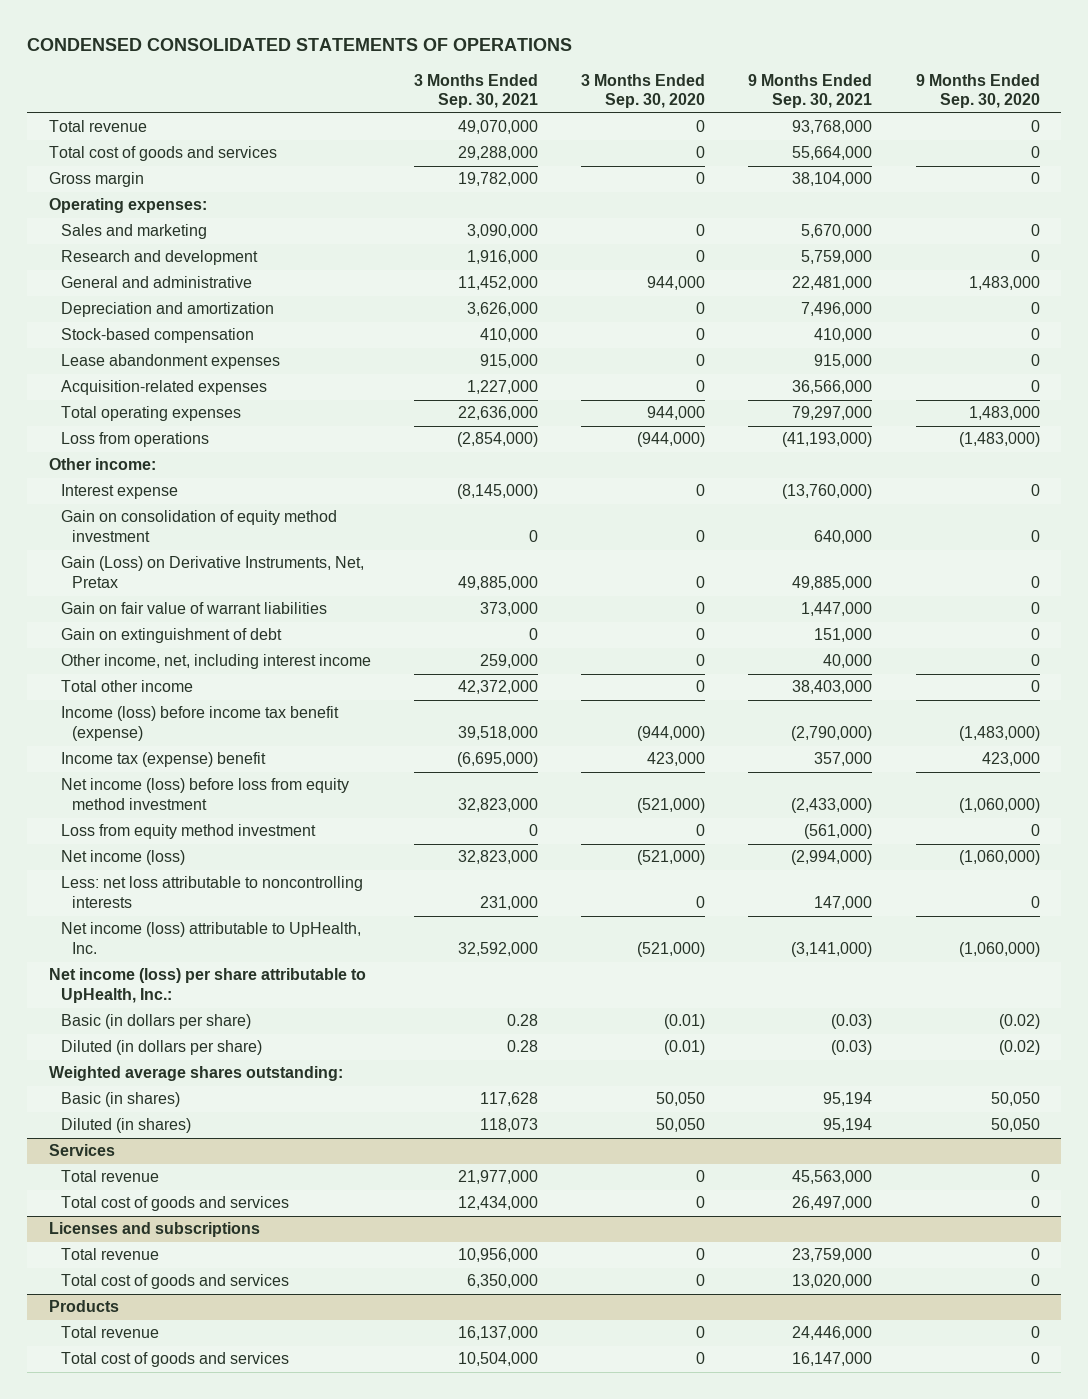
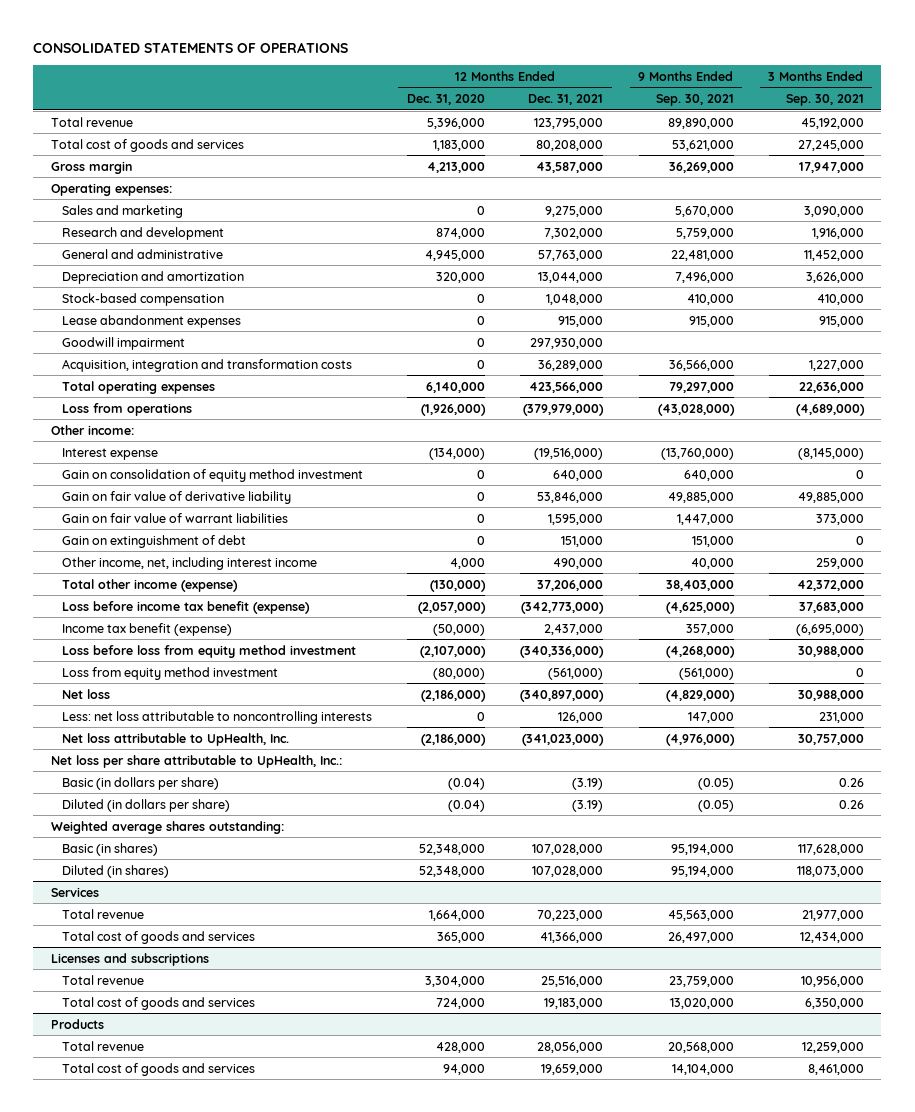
- CONDENSED CONSOLIDATED STATEMENTS OF OPERATIONS
+ CONSOLIDATED STATEMENTS OF OPERATIONS
- | 3 Months Ended Sep. 30, 2021 | 3 Months Ended Sep. 30, 2020 | 9 Months Ended Sep. 30, 2021 | 9 Months Ended Sep. 30, 2020
+ | 12 Months Ended Dec. 31, 2020 | 12 Months Ended Dec. 31, 2021 | 9 Months Ended Sep. 30, 2021 | 3 Months Ended Sep. 30, 2021
- Total revenue | 49,070,000 | 0 | 93,768,000 | 0
- Total cost of goods and services | 29,288,000 | 0 | 55,664,000 | 0
- Gross margin | 19,782,000 | 0 | 38,104,000 | 0
+ Total revenue | 5,396,000 | 123,795,000 | 89,890,000 | 45,192,000
+ Total cost of goods and services | 1,183,000 | 80,208,000 | 53,621,000 | 27,245,000
+ Gross margin | 4,213,000 | 43,587,000 | 36,269,000 | 17,947,000
- Acquisition-related expenses | 1,227,000 | 0 | 36,566,000 | 0
+ Goodwill impairment | 0 | 297,930,000 | |
+ Acquisition, integration and transformation costs | 0 | 36,289,000 | 36,566,000 | 1,227,000
- Loss from operations | (2,854,000) | (944,000) | (41,193,000) | (1,483,000)
+ Loss from operations | (1,926,000) | (379,979,000) | (43,028,000) | (4,689,000)
- Gain (Loss) on Derivative Instruments, Net, Pretax | 49,885,000 | 0 | 49,885,000 | 0
+ Gain on fair value of derivative liability | 0 | 53,846,000 | 49,885,000 | 49,885,000
- Total other income | 42,372,000 | 0 | 38,403,000 | 0
- Income (loss) before income tax benefit (expense) | 39,518,000 | (944,000) | (2,790,000) | (1,483,000)
- Income tax (expense) benefit | (6,695,000) | 423,000 | 357,000 | 423,000
- Net income (loss) before loss from equity method investment | 32,823,000 | (521,000) | (2,433,000) | (1,060,000)
+ Total other income (expense) | (130,000) | 37,206,000 | 38,403,000 | 42,372,000
+ Loss before income tax benefit (expense) | (2,057,000) | (342,773,000) | (4,625,000) | 37,683,000
+ Income tax benefit (expense) | (50,000) | 2,437,000 | 357,000 | (6,695,000)
+ Loss before loss from equity method investment | (2,107,000) | (340,336,000) | (4,268,000) | 30,988,000
- Net income (loss) | 32,823,000 | (521,000) | (2,994,000) | (1,060,000)
+ Net loss | (2,186,000) | (340,897,000) | (4,829,000) | 30,988,000
- Net income (loss) attributable to UpHealth, Inc. | 32,592,000 | (521,000) | (3,141,000) | (1,060,000)
- Net income (loss) per share attributable to UpHealth, Inc.:
- Basic (in dollars per share) | 0.28 | (0.01) | (0.03) | (0.02)
- Diluted (in dollars per share) | 0.28 | (0.01) | (0.03) | (0.02)
+ Net loss attributable to UpHealth, Inc. | (2,186,000) | (341,023,000) | (4,976,000) | 30,757,000
+ Net loss per share attributable to UpHealth, Inc.:
+ Basic (in dollars per share) | (0.04) | (3.19) | (0.05) | 0.26
+ Diluted (in dollars per share) | (0.04) | (3.19) | (0.05) | 0.26
- Basic (in shares) | 117,628 | 50,050 | 95,194 | 50,050
- Diluted (in shares) | 118,073 | 50,050 | 95,194 | 50,050
+ Basic (in shares) | 52,348,000 | 107,028,000 | 95,194,000 | 117,628,000
+ Diluted (in shares) | 52,348,000 | 107,028,000 | 95,194,000 | 118,073,000
@ Products
- Total revenue | 16,137,000 | 0 | 24,446,000 | 0
- Total cost of goods and services | 10,504,000 | 0 | 16,147,000 | 0
+ Total revenue | 428,000 | 28,056,000 | 20,568,000 | 12,259,000
+ Total cost of goods and services | 94,000 | 19,659,000 | 14,104,000 | 8,461,000

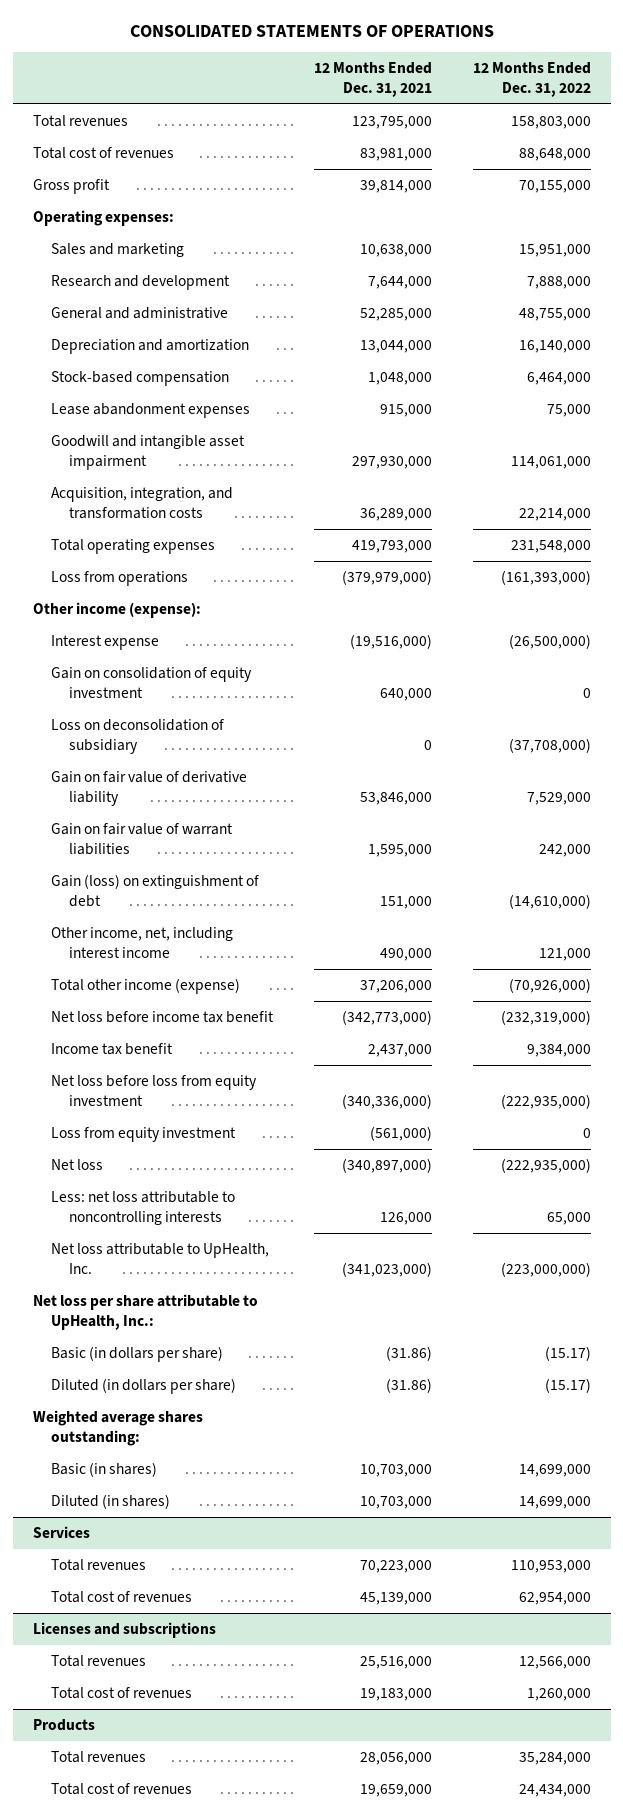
- | 12 Months Ended Dec. 31, 2020 | 12 Months Ended Dec. 31, 2021 | 9 Months Ended Sep. 30, 2021 | 3 Months Ended Sep. 30, 2021
+ | 12 Months Ended Dec. 31, 2021 | 12 Months Ended Dec. 31, 2022
- Total revenue | 5,396,000 | 123,795,000 | 89,890,000 | 45,192,000
- Total cost of goods and services | 1,183,000 | 80,208,000 | 53,621,000 | 27,245,000
- Gross margin | 4,213,000 | 43,587,000 | 36,269,000 | 17,947,000
+ Total revenues | 123,795,000 | 158,803,000
+ Total cost of revenues | 83,981,000 | 88,648,000
+ Gross profit | 39,814,000 | 70,155,000
- Sales and marketing | 0 | 9,275,000 | 5,670,000 | 3,090,000
- Research and development | 874,000 | 7,302,000 | 5,759,000 | 1,916,000
- General and administrative | 4,945,000 | 57,763,000 | 22,481,000 | 11,452,000
+ Sales and marketing | 10,638,000 | 15,951,000
+ Research and development | 7,644,000 | 7,888,000
+ General and administrative | 52,285,000 | 48,755,000
- Goodwill impairment | 0 | 297,930,000 | |
- Acquisition, integration and transformation costs | 0 | 36,289,000 | 36,566,000 | 1,227,000
- Total operating expenses | 6,140,000 | 423,566,000 | 79,297,000 | 22,636,000
+ Goodwill and intangible asset impairment | 297,930,000 | 114,061,000
+ Acquisition, integration, and transformation costs | 36,289,000 | 22,214,000
+ Total operating expenses | 419,793,000 | 231,548,000
- Other income:
+ Other income (expense):
- Gain on consolidation of equity method investment | 0 | 640,000 | 640,000 | 0
+ Gain on consolidation of equity investment | 640,000 | 0
+ Loss on deconsolidation of subsidiary | 0 | (37,708,000)
- Gain on extinguishment of debt | 0 | 151,000 | 151,000 | 0
+ Gain (loss) on extinguishment of debt | 151,000 | (14,610,000)
- Loss before income tax benefit (expense) | (2,057,000) | (342,773,000) | (4,625,000) | 37,683,000
- Income tax benefit (expense) | (50,000) | 2,437,000 | 357,000 | (6,695,000)
- Loss before loss from equity method investment | (2,107,000) | (340,336,000) | (4,268,000) | 30,988,000
- Loss from equity method investment | (80,000) | (561,000) | (561,000) | 0
+ Net loss before income tax benefit | (342,773,000) | (232,319,000)
+ Income tax benefit | 2,437,000 | 9,384,000
+ Net loss before loss from equity investment | (340,336,000) | (222,935,000)
+ Loss from equity investment | (561,000) | 0
- Basic (in dollars per share) | (0.04) | (3.19) | (0.05) | 0.26
- Diluted (in dollars per share) | (0.04) | (3.19) | (0.05) | 0.26
+ Basic (in dollars per share) | (31.86) | (15.17)
+ Diluted (in dollars per share) | (31.86) | (15.17)
- Basic (in shares) | 52,348,000 | 107,028,000 | 95,194,000 | 117,628,000
- Diluted (in shares) | 52,348,000 | 107,028,000 | 95,194,000 | 118,073,000
+ Basic (in shares) | 10,703,000 | 14,699,000
+ Diluted (in shares) | 10,703,000 | 14,699,000
@ Services
- Total revenue | 1,664,000 | 70,223,000 | 45,563,000 | 21,977,000
- Total cost of goods and services | 365,000 | 41,366,000 | 26,497,000 | 12,434,000
+ Total revenues | 70,223,000 | 110,953,000
+ Total cost of revenues | 45,139,000 | 62,954,000
@ Licenses and subscriptions
- Total revenue | 3,304,000 | 25,516,000 | 23,759,000 | 10,956,000
- Total cost of goods and services | 724,000 | 19,183,000 | 13,020,000 | 6,350,000
+ Total revenues | 25,516,000 | 12,566,000
+ Total cost of revenues | 19,183,000 | 1,260,000
@ Products
- Total revenue | 428,000 | 28,056,000 | 20,568,000 | 12,259,000
- Total cost of goods and services | 94,000 | 19,659,000 | 14,104,000 | 8,461,000
+ Total revenues | 28,056,000 | 35,284,000
+ Total cost of revenues | 19,659,000 | 24,434,000

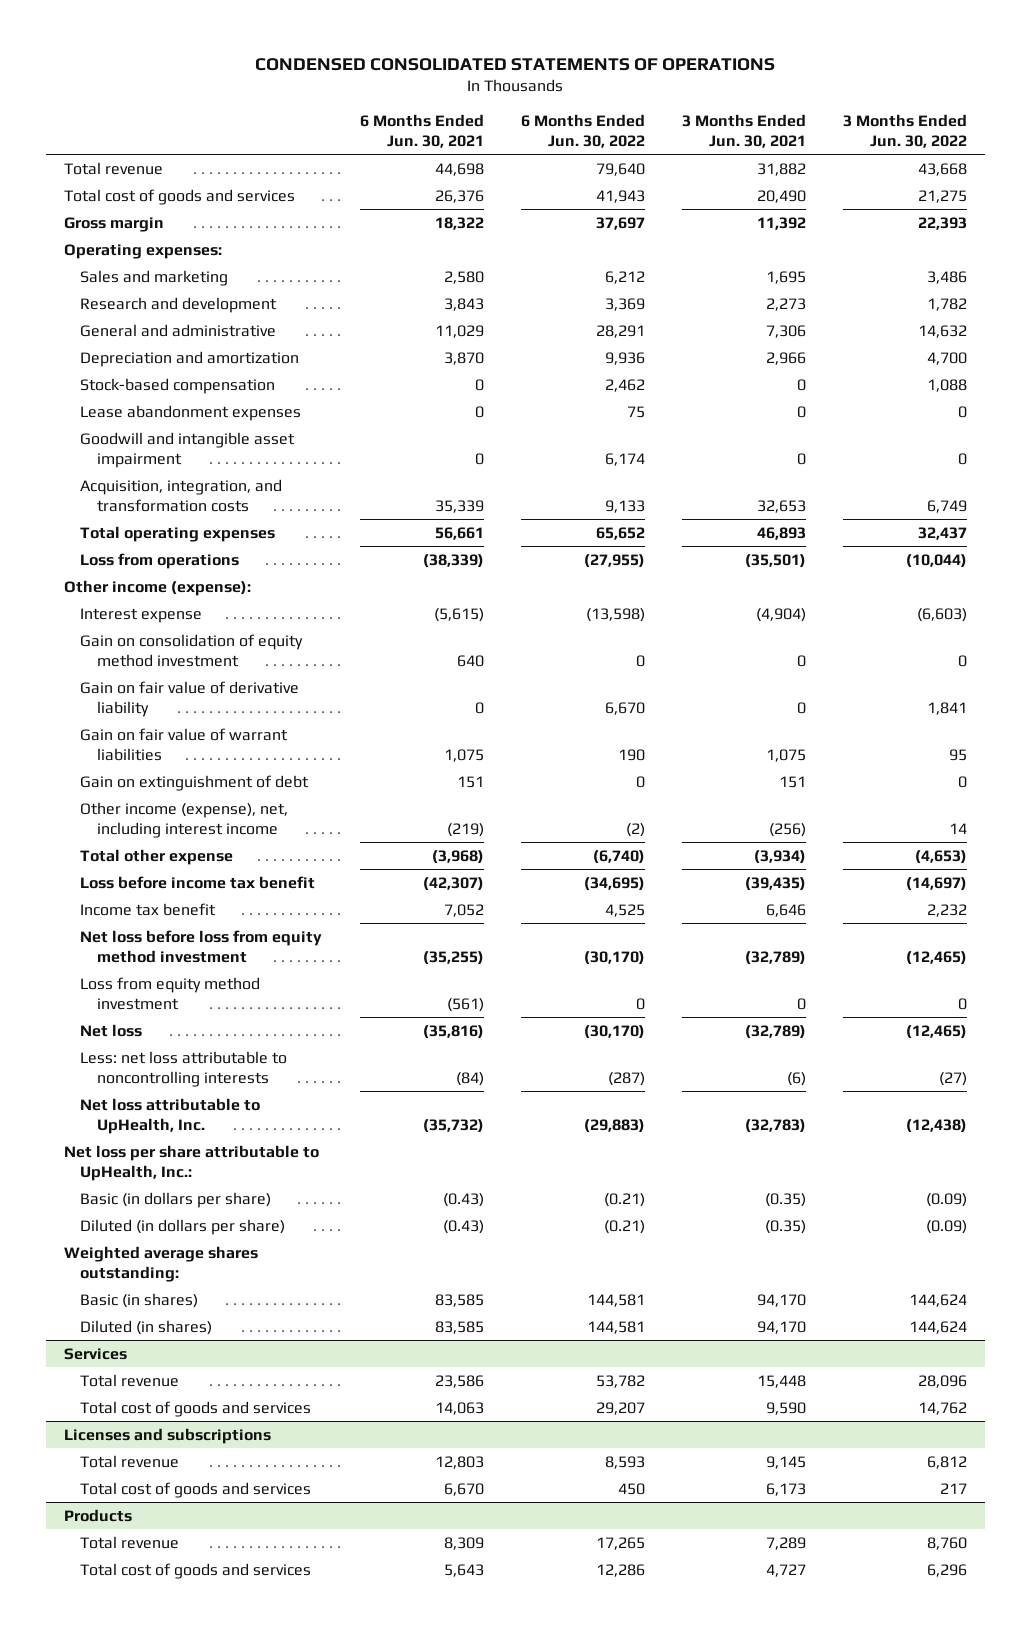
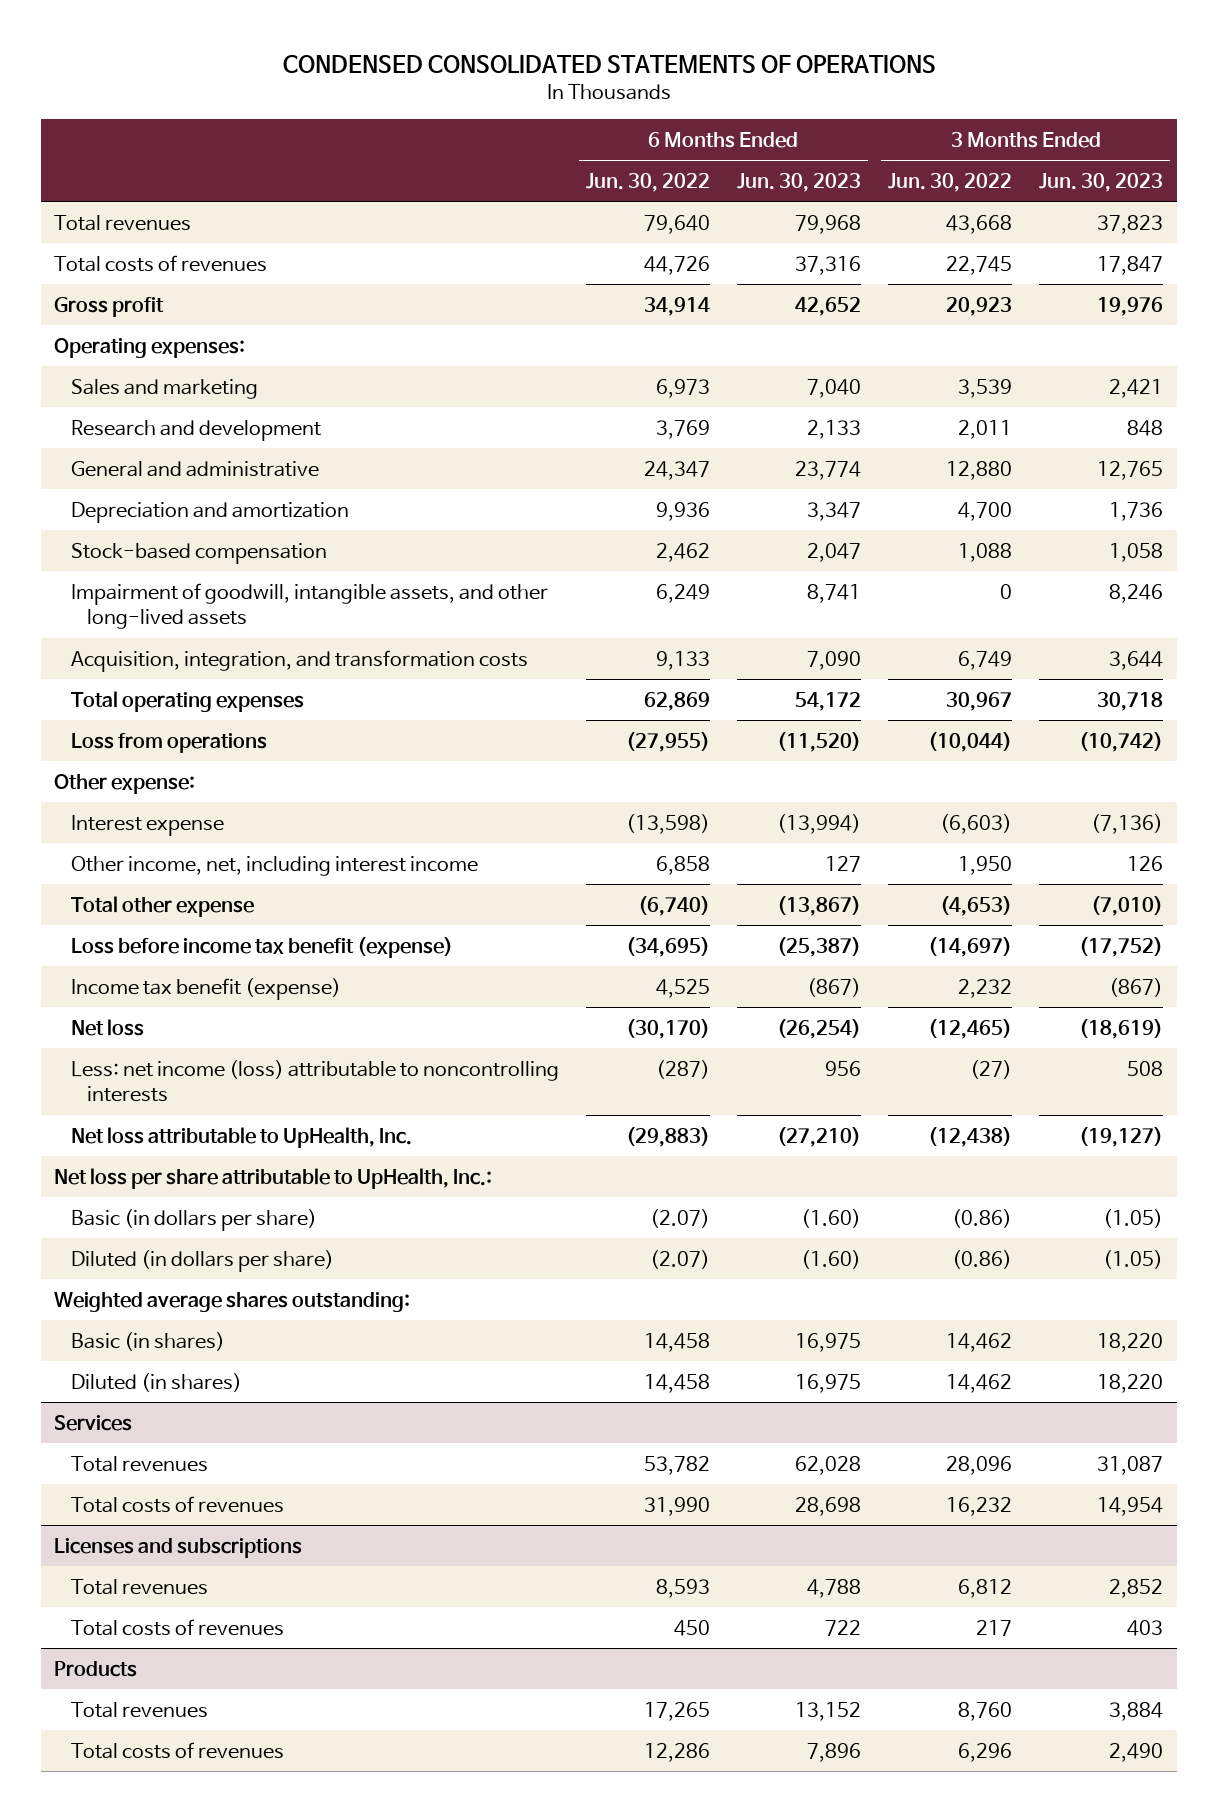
- | 6 Months Ended Jun. 30, 2021 | 6 Months Ended Jun. 30, 2022 | 3 Months Ended Jun. 30, 2021 | 3 Months Ended Jun. 30, 2022
+ | 6 Months Ended Jun. 30, 2022 | 6 Months Ended Jun. 30, 2023 | 3 Months Ended Jun. 30, 2022 | 3 Months Ended Jun. 30, 2023
- Total revenue | 44,698 | 79,640 | 31,882 | 43,668
- Total cost of goods and services | 26,376 | 41,943 | 20,490 | 21,275
- Gross margin | 18,322 | 37,697 | 11,392 | 22,393
+ Total revenues | 79,640 | 79,968 | 43,668 | 37,823
+ Total costs of revenues | 44,726 | 37,316 | 22,745 | 17,847
+ Gross profit | 34,914 | 42,652 | 20,923 | 19,976
- Sales and marketing | 2,580 | 6,212 | 1,695 | 3,486
- Research and development | 3,843 | 3,369 | 2,273 | 1,782
- General and administrative | 11,029 | 28,291 | 7,306 | 14,632
+ Sales and marketing | 6,973 | 7,040 | 3,539 | 2,421
+ Research and development | 3,769 | 2,133 | 2,011 | 848
+ General and administrative | 24,347 | 23,774 | 12,880 | 12,765
- Lease abandonment expenses | 0 | 75 | 0 | 0
- Goodwill and intangible asset impairment | 0 | 6,174 | 0 | 0
+ Impairment of goodwill, intangible assets, and other long-lived assets | 6,249 | 8,741 | 0 | 8,246
- Total operating expenses | 56,661 | 65,652 | 46,893 | 32,437
+ Total operating expenses | 62,869 | 54,172 | 30,967 | 30,718
- Other income (expense):
+ Other expense:
- Gain on consolidation of equity method investment | 640 | 0 | 0 | 0
- Gain on fair value of derivative liability | 0 | 6,670 | 0 | 1,841
- Gain on fair value of warrant liabilities | 1,075 | 190 | 1,075 | 95
- Gain on extinguishment of debt | 151 | 0 | 151 | 0
- Other income (expense), net, including interest income | (219) | (2) | (256) | 14
+ Other income, net, including interest income | 6,858 | 127 | 1,950 | 126
- Loss before income tax benefit | (42,307) | (34,695) | (39,435) | (14,697)
- Income tax benefit | 7,052 | 4,525 | 6,646 | 2,232
- Net loss before loss from equity method investment | (35,255) | (30,170) | (32,789) | (12,465)
- Loss from equity method investment | (561) | 0 | 0 | 0
+ Loss before income tax benefit (expense) | (34,695) | (25,387) | (14,697) | (17,752)
+ Income tax benefit (expense) | 4,525 | (867) | 2,232 | (867)
- Less: net loss attributable to noncontrolling interests | (84) | (287) | (6) | (27)
+ Less: net income (loss) attributable to noncontrolling interests | (287) | 956 | (27) | 508
- Basic (in dollars per share) | (0.43) | (0.21) | (0.35) | (0.09)
- Diluted (in dollars per share) | (0.43) | (0.21) | (0.35) | (0.09)
+ Basic (in dollars per share) | (2.07) | (1.60) | (0.86) | (1.05)
+ Diluted (in dollars per share) | (2.07) | (1.60) | (0.86) | (1.05)
- Basic (in shares) | 83,585 | 144,581 | 94,170 | 144,624
- Diluted (in shares) | 83,585 | 144,581 | 94,170 | 144,624
+ Basic (in shares) | 14,458 | 16,975 | 14,462 | 18,220
+ Diluted (in shares) | 14,458 | 16,975 | 14,462 | 18,220
@ Services
- Total revenue | 23,586 | 53,782 | 15,448 | 28,096
- Total cost of goods and services | 14,063 | 29,207 | 9,590 | 14,762
+ Total revenues | 53,782 | 62,028 | 28,096 | 31,087
+ Total costs of revenues | 31,990 | 28,698 | 16,232 | 14,954
@ Licenses and subscriptions
- Total revenue | 12,803 | 8,593 | 9,145 | 6,812
- Total cost of goods and services | 6,670 | 450 | 6,173 | 217
+ Total revenues | 8,593 | 4,788 | 6,812 | 2,852
+ Total costs of revenues | 450 | 722 | 217 | 403
@ Products
- Total revenue | 8,309 | 17,265 | 7,289 | 8,760
- Total cost of goods and services | 5,643 | 12,286 | 4,727 | 6,296
+ Total revenues | 17,265 | 13,152 | 8,760 | 3,884
+ Total costs of revenues | 12,286 | 7,896 | 6,296 | 2,490

